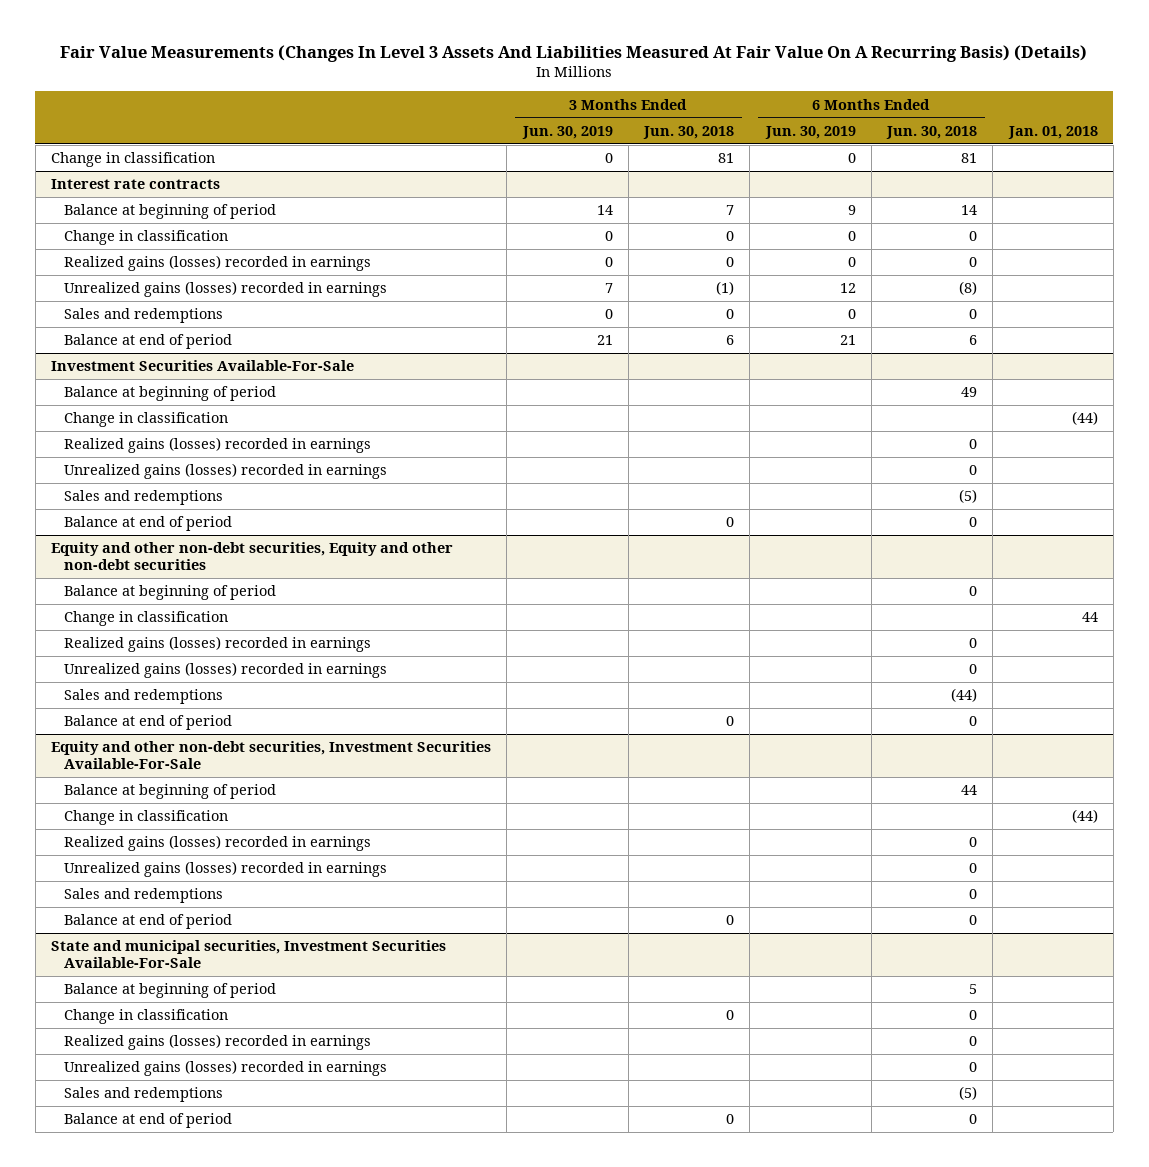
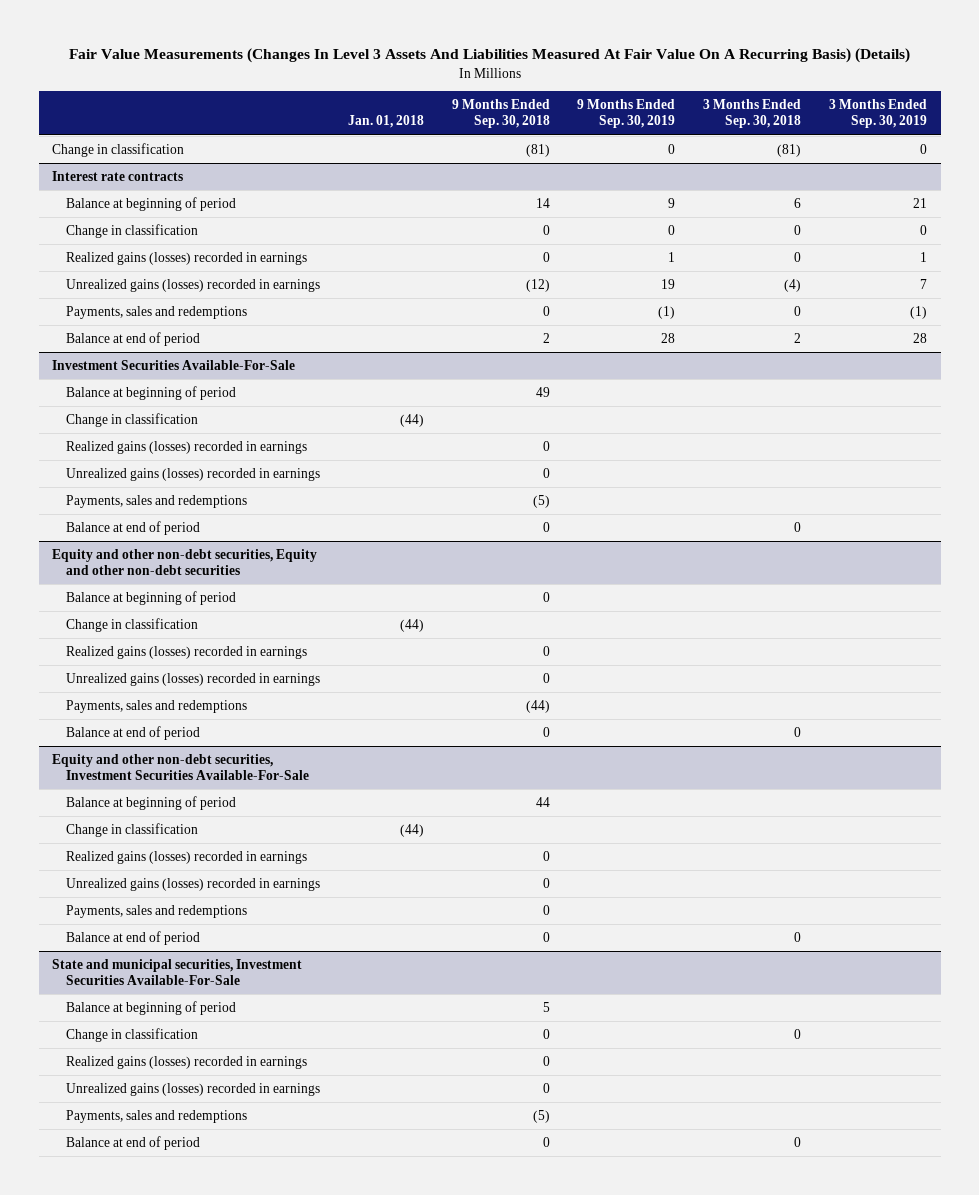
- | 3 Months Ended Jun. 30, 2019 | 3 Months Ended Jun. 30, 2018 | 6 Months Ended Jun. 30, 2019 | 6 Months Ended Jun. 30, 2018 | Jan. 01, 2018
+ | Jan. 01, 2018 | 9 Months Ended Sep. 30, 2018 | 9 Months Ended Sep. 30, 2019 | 3 Months Ended Sep. 30, 2018 | 3 Months Ended Sep. 30, 2019
@ Interest rate contracts
- Sales and redemptions | 0 | 0 | 0 | 0 |
+ Payments, sales and redemptions | | 0 | (1) | 0 | (1)
@ Investment Securities Available-For-Sale
- Sales and redemptions | | | | (5) |
+ Payments, sales and redemptions | | (5) | | |
@ Equity and other non-debt securities, Equity and other non-debt securities
- Change in classification | | | | | 44
+ Change in classification | (44) | | | |
- Sales and redemptions | | | | (44) |
+ Payments, sales and redemptions | | (44) | | |
@ Equity and other non-debt securities, Investment Securities Available-For-Sale
- Sales and redemptions | | | | 0 |
+ Payments, sales and redemptions | | 0 | | |
@ State and municipal securities, Investment Securities Available-For-Sale
- Sales and redemptions | | | | (5) |
+ Payments, sales and redemptions | | (5) | | |

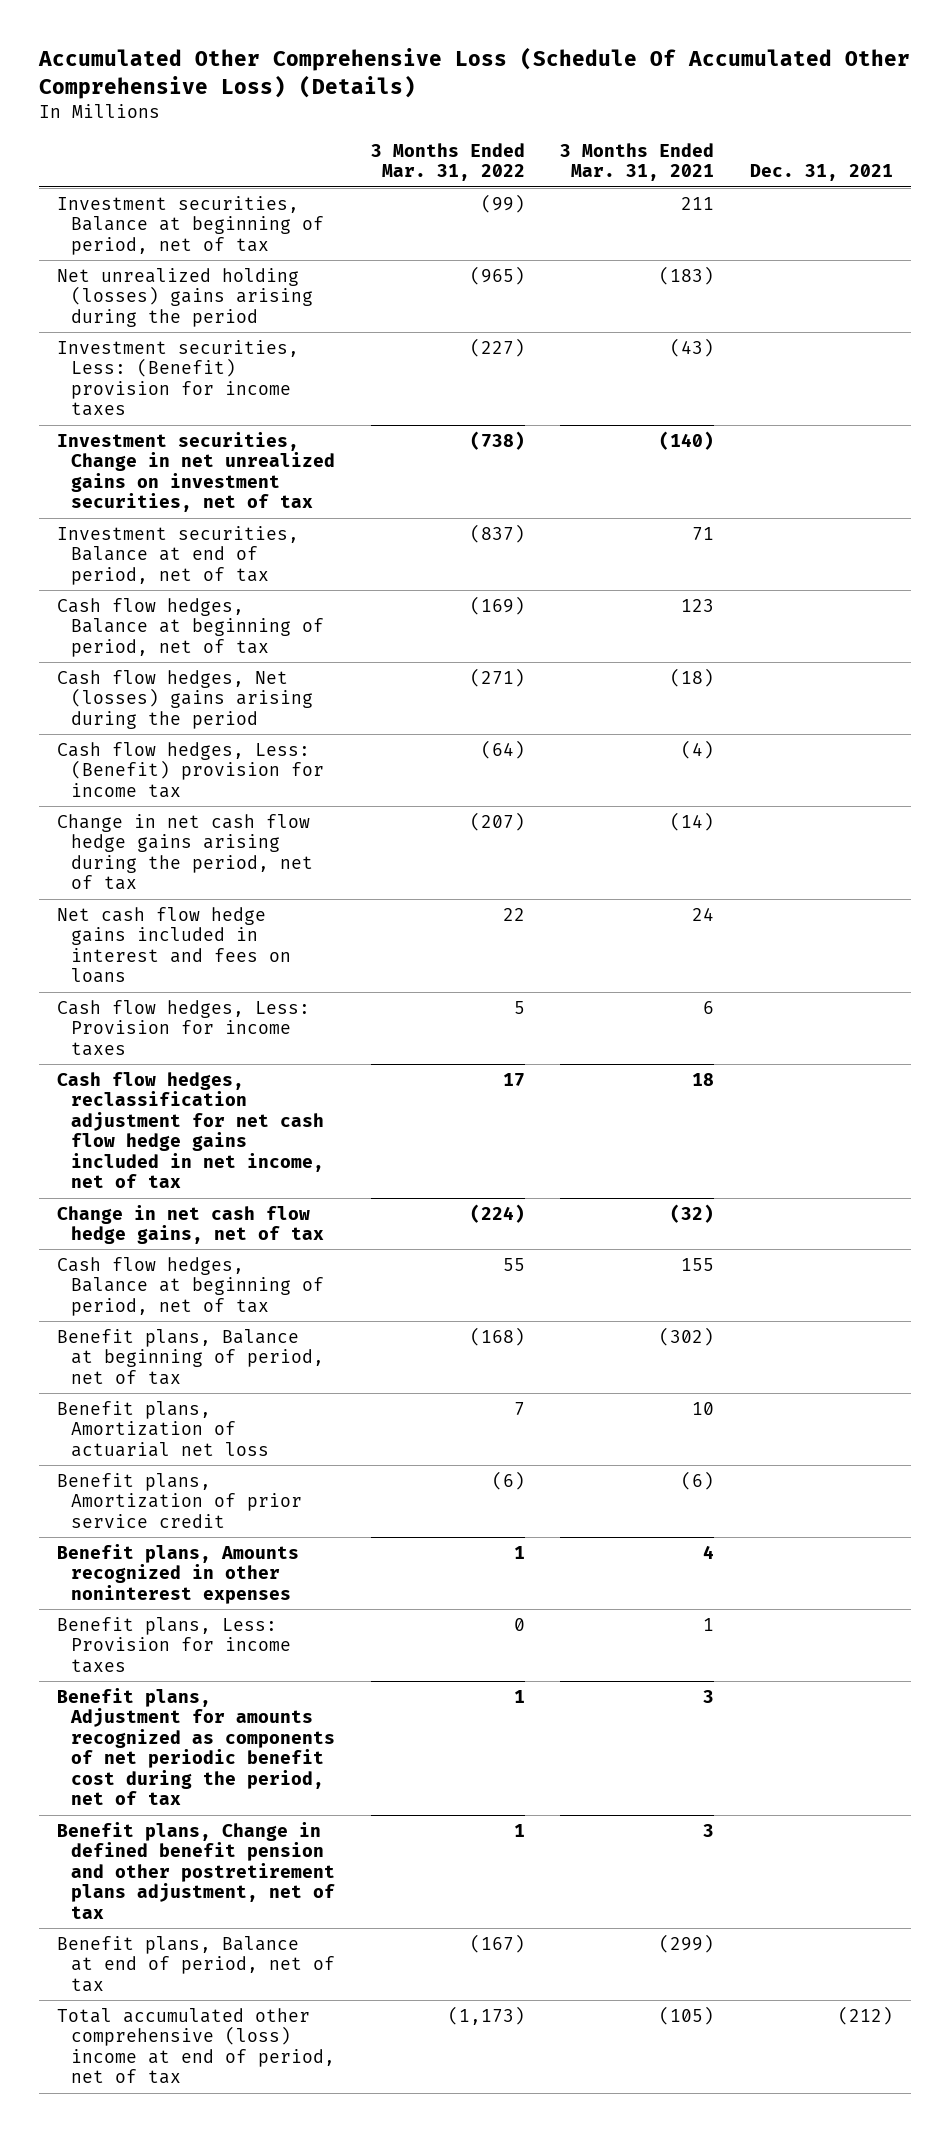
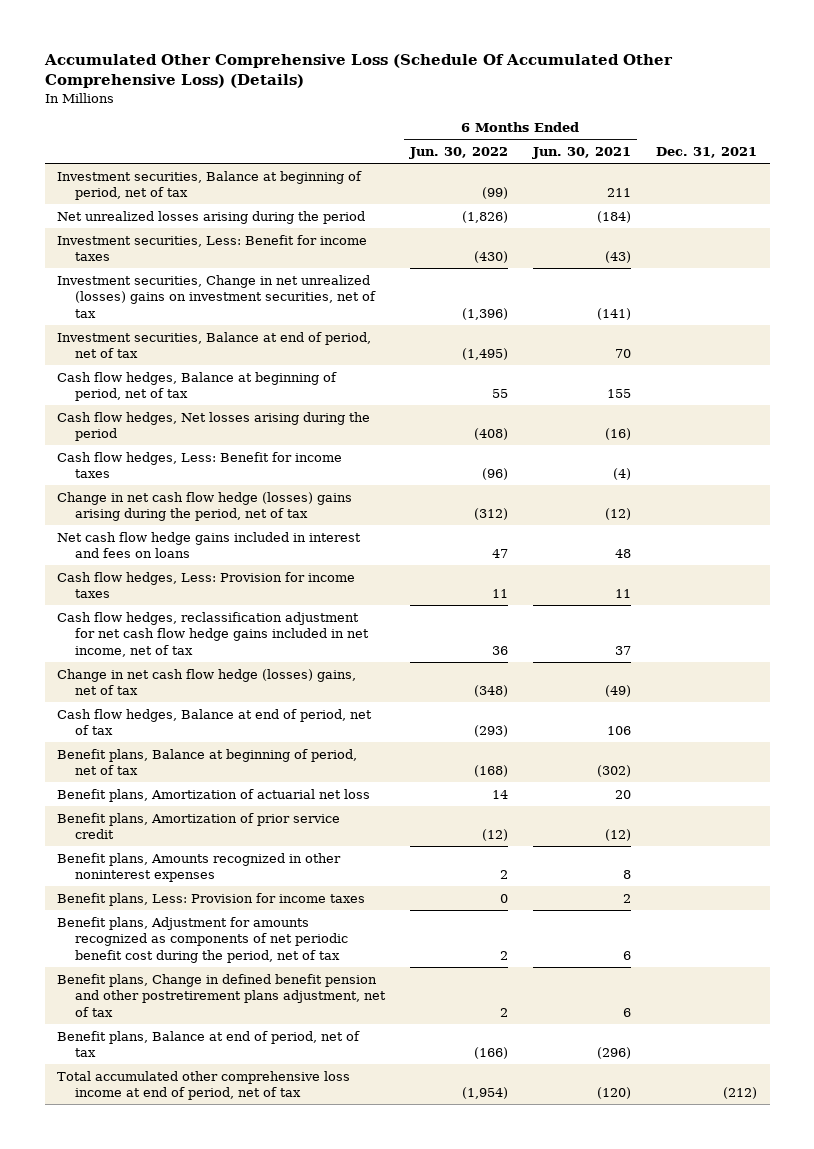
- | 3 Months Ended Mar. 31, 2022 | 3 Months Ended Mar. 31, 2021 | Dec. 31, 2021
+ | 6 Months Ended Jun. 30, 2022 | 6 Months Ended Jun. 30, 2021 | Dec. 31, 2021
- Net unrealized holding (losses) gains arising during the period | (965) | (183) |
- Investment securities, Less: (Benefit) provision for income taxes | (227) | (43) |
- Investment securities, Change in net unrealized gains on investment securities, net of tax | (738) | (140) |
+ Net unrealized losses arising during the period | (1,826) | (184) |
+ Investment securities, Less: Benefit for income taxes | (430) | (43) |
+ Investment securities, Change in net unrealized (losses) gains on investment securities, net of tax | (1,396) | (141) |
- Cash flow hedges, Net (losses) gains arising during the period | (271) | (18) |
- Cash flow hedges, Less: (Benefit) provision for income tax | (64) | (4) |
- Change in net cash flow hedge gains arising during the period, net of tax | (207) | (14) |
+ Cash flow hedges, Net losses arising during the period | (408) | (16) |
+ Cash flow hedges, Less: Benefit for income taxes | (96) | (4) |
+ Change in net cash flow hedge (losses) gains arising during the period, net of tax | (312) | (12) |
- Change in net cash flow hedge gains, net of tax | (224) | (32) |
- Cash flow hedges, Balance at beginning of period, net of tax | 55 | 155 |
+ Change in net cash flow hedge (losses) gains, net of tax | (348) | (49) |
+ Cash flow hedges, Balance at end of period, net of tax | (293) | 106 |
- Total accumulated other comprehensive (loss) income at end of period, net of tax | (1,173) | (105) | (212)
+ Total accumulated other comprehensive loss income at end of period, net of tax | (1,954) | (120) | (212)

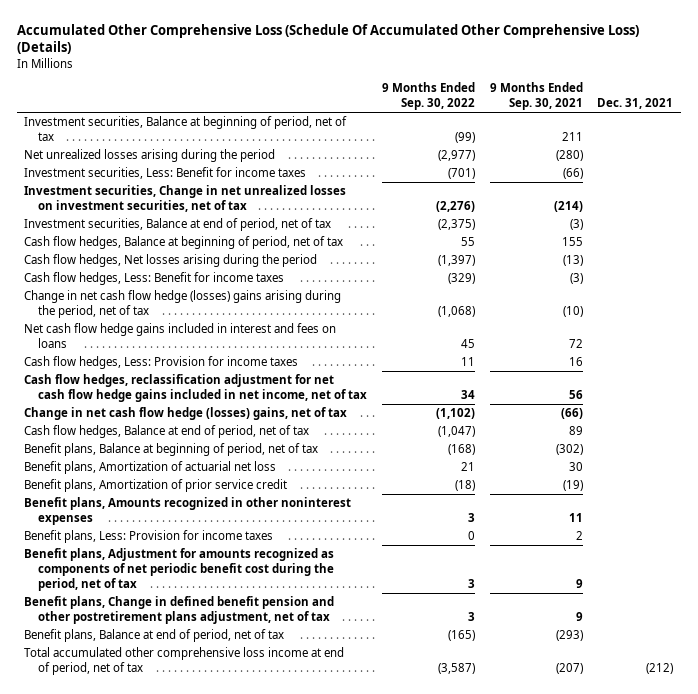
- | 6 Months Ended Jun. 30, 2022 | 6 Months Ended Jun. 30, 2021 | Dec. 31, 2021
+ | 9 Months Ended Sep. 30, 2022 | 9 Months Ended Sep. 30, 2021 | Dec. 31, 2021
- Investment securities, Change in net unrealized (losses) gains on investment securities, net of tax | (1,396) | (141) |
+ Investment securities, Change in net unrealized losses on investment securities, net of tax | (2,276) | (214) |

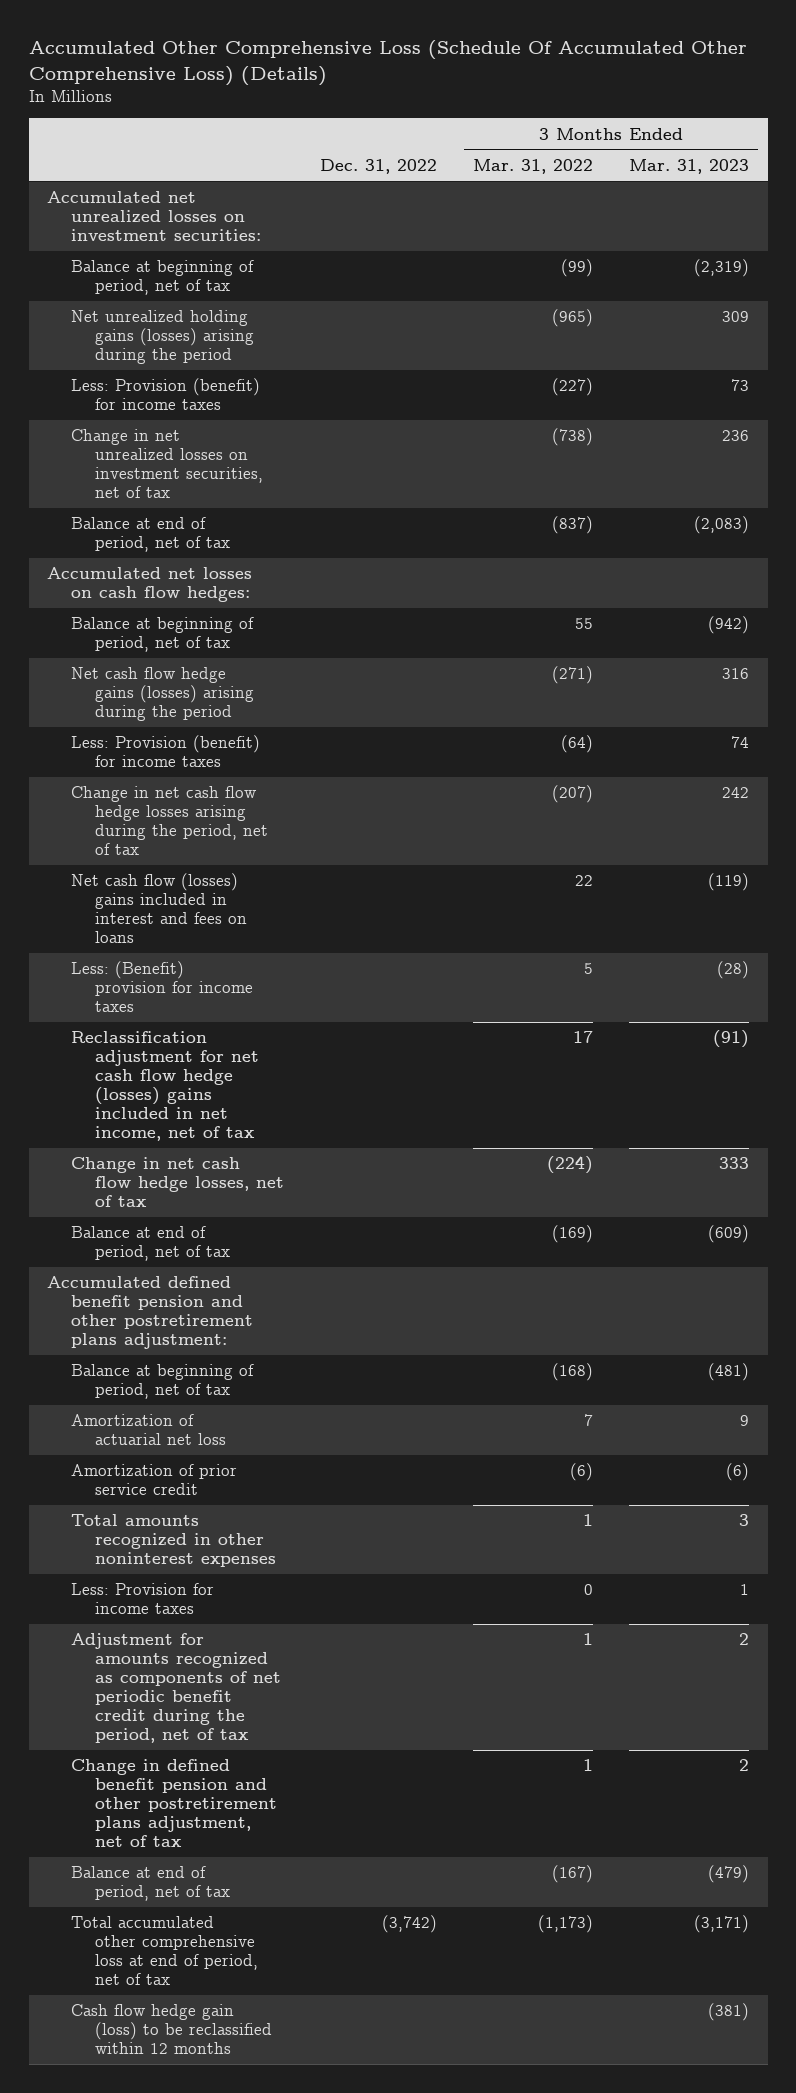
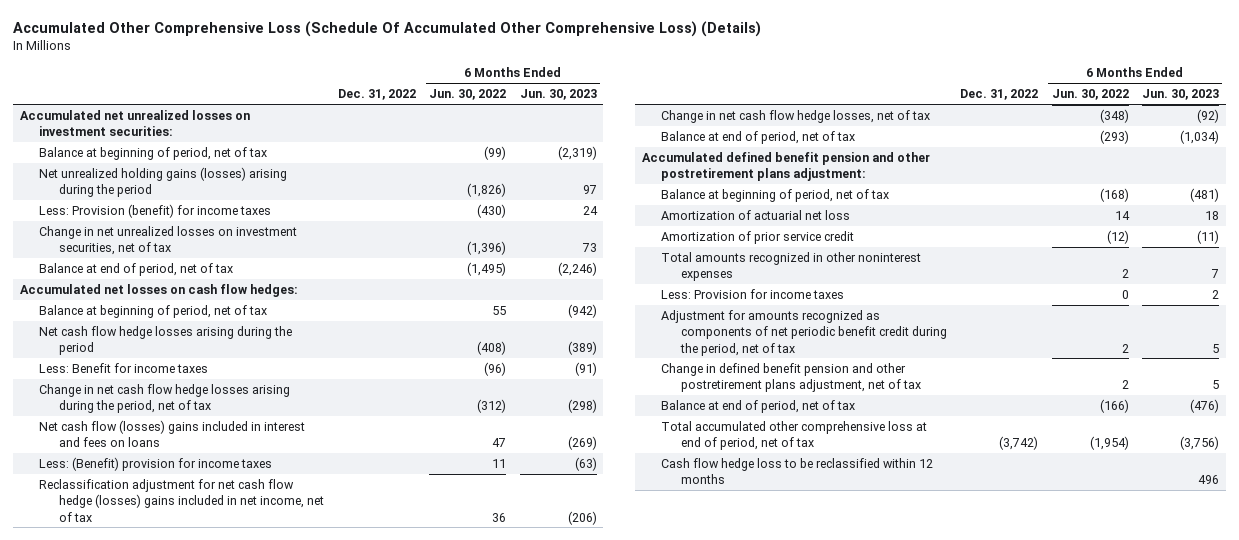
- | Dec. 31, 2022 | 3 Months Ended Mar. 31, 2022 | 3 Months Ended Mar. 31, 2023
+ | Dec. 31, 2022 | 6 Months Ended Jun. 30, 2022 | 6 Months Ended Jun. 30, 2023
- Net cash flow hedge gains (losses) arising during the period | | (271) | 316
- Less: Provision (benefit) for income taxes | | (64) | 74
+ Net cash flow hedge losses arising during the period | | (408) | (389)
+ Less: Benefit for income taxes | | (96) | (91)
- Cash flow hedge gain (loss) to be reclassified within 12 months | | | (381)
+ Cash flow hedge loss to be reclassified within 12 months | | | 496

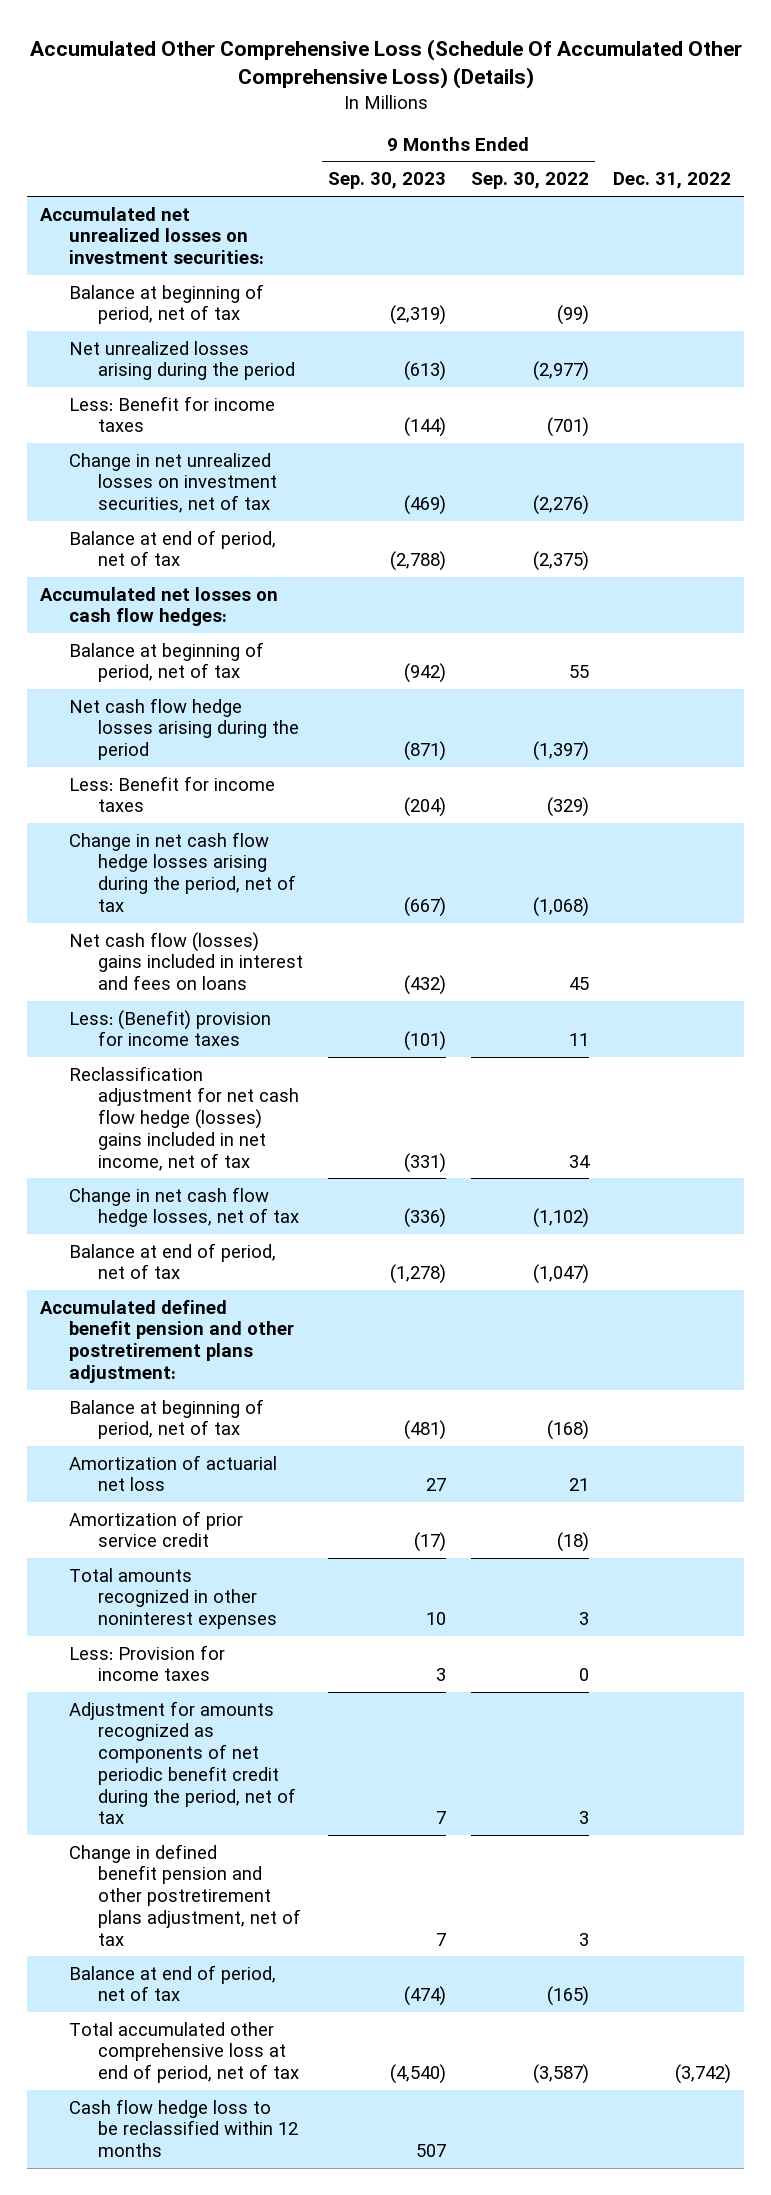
- | Dec. 31, 2022 | 6 Months Ended Jun. 30, 2022 | 6 Months Ended Jun. 30, 2023
+ | 9 Months Ended Sep. 30, 2023 | 9 Months Ended Sep. 30, 2022 | Dec. 31, 2022
- Net unrealized holding gains (losses) arising during the period | | (1,826) | 97
- Less: Provision (benefit) for income taxes | | (430) | 24
+ Net unrealized losses arising during the period | (613) | (2,977) |
+ Less: Benefit for income taxes | (144) | (701) |

